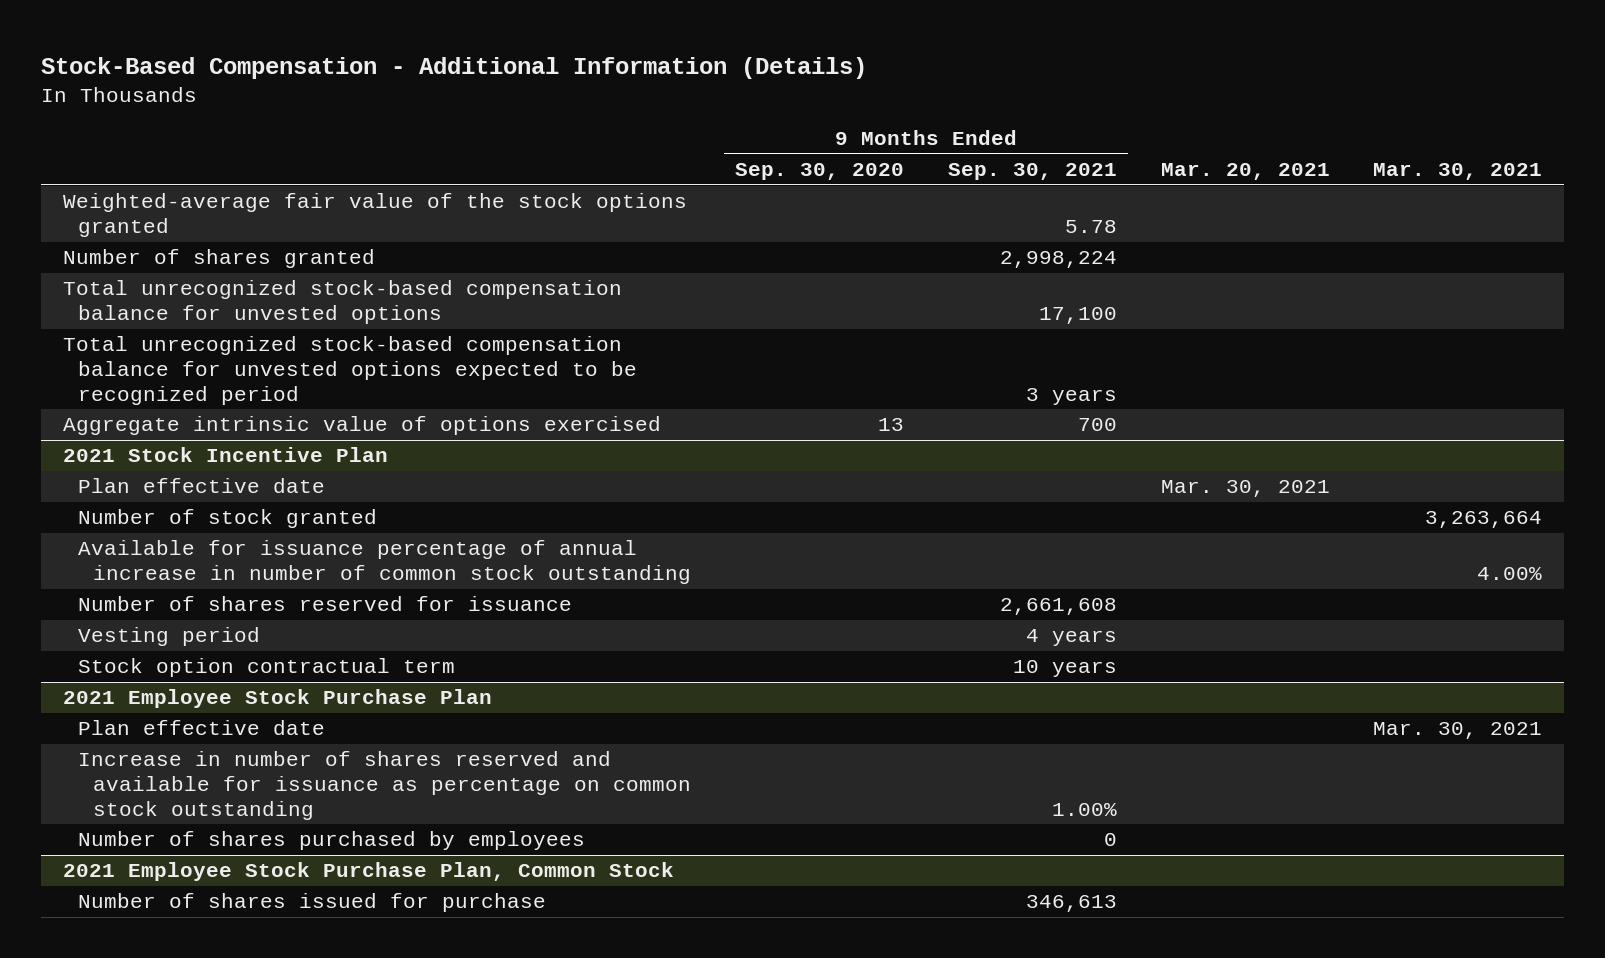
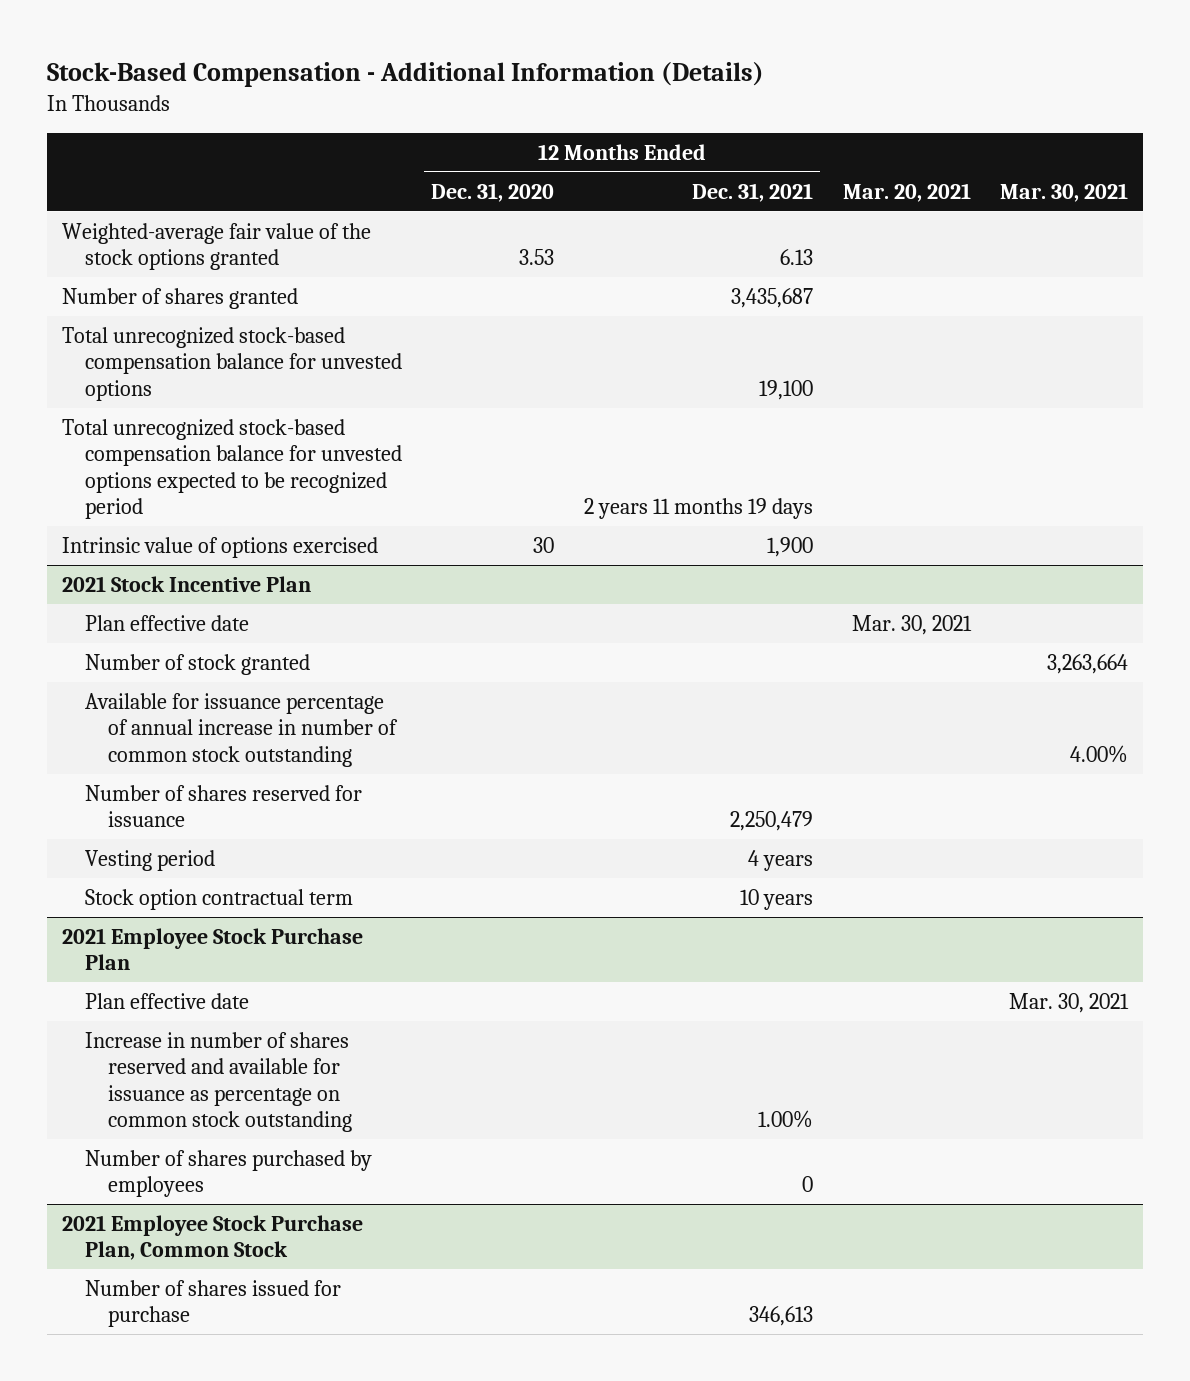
- | 9 Months Ended Sep. 30, 2020 | 9 Months Ended Sep. 30, 2021 | Mar. 20, 2021 | Mar. 30, 2021
+ | 12 Months Ended Dec. 31, 2020 | 12 Months Ended Dec. 31, 2021 | Mar. 20, 2021 | Mar. 30, 2021
- Aggregate intrinsic value of options exercised | 13 | 700 | |
+ Intrinsic value of options exercised | 30 | 1,900 | |

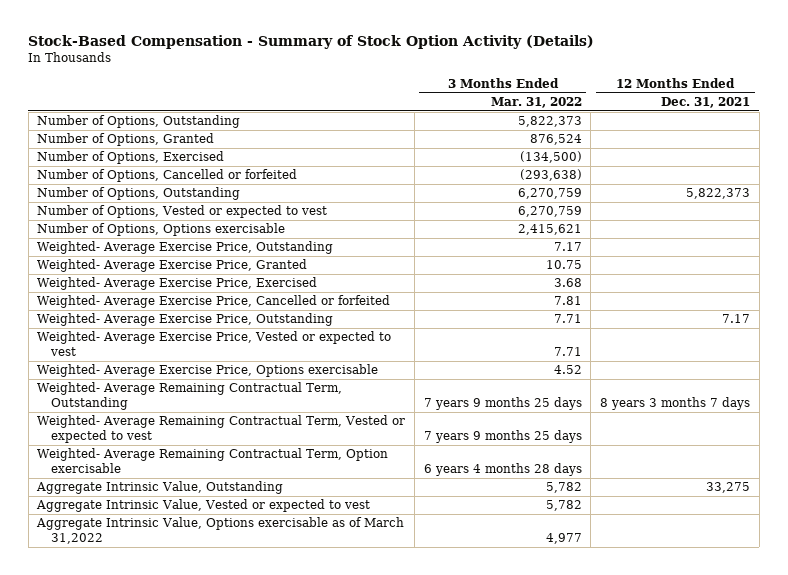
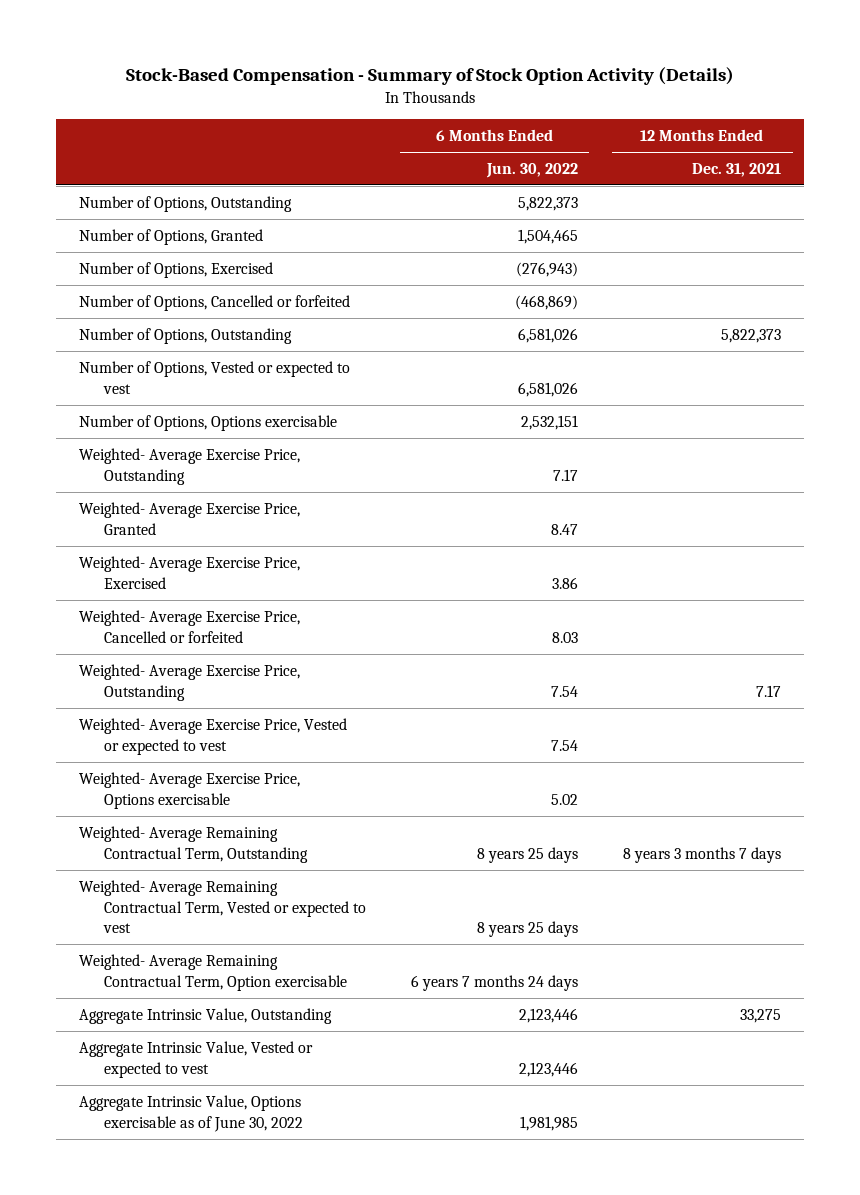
- | 3 Months Ended Mar. 31, 2022 | 12 Months Ended Dec. 31, 2021
+ | 6 Months Ended Jun. 30, 2022 | 12 Months Ended Dec. 31, 2021
- Aggregate Intrinsic Value, Options exercisable as of March 31,2022 | 4,977 |
+ Aggregate Intrinsic Value, Options exercisable as of June 30, 2022 | 1,981,985 |

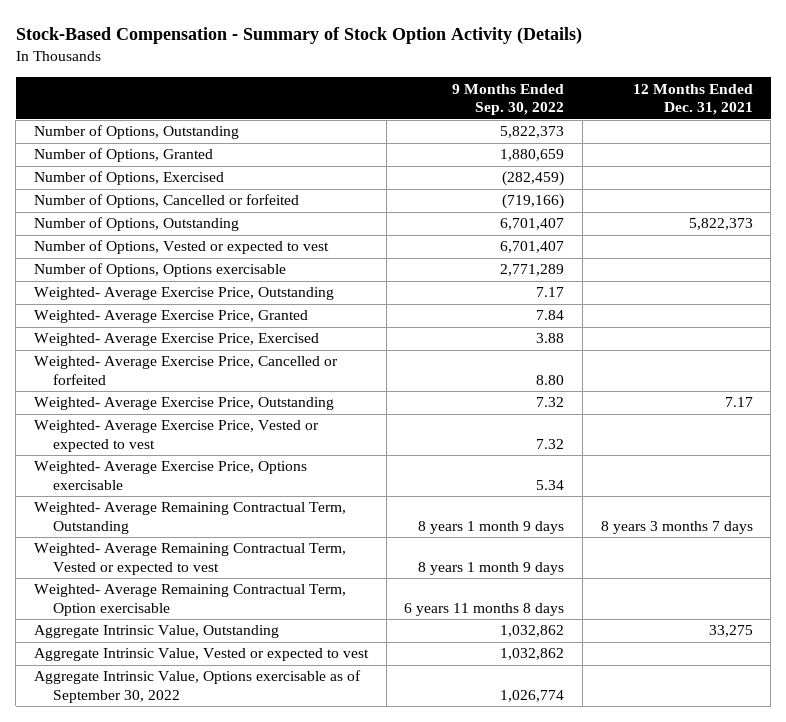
- | 6 Months Ended Jun. 30, 2022 | 12 Months Ended Dec. 31, 2021
+ | 9 Months Ended Sep. 30, 2022 | 12 Months Ended Dec. 31, 2021
- Aggregate Intrinsic Value, Options exercisable as of June 30, 2022 | 1,981,985 |
+ Aggregate Intrinsic Value, Options exercisable as of September 30, 2022 | 1,026,774 |

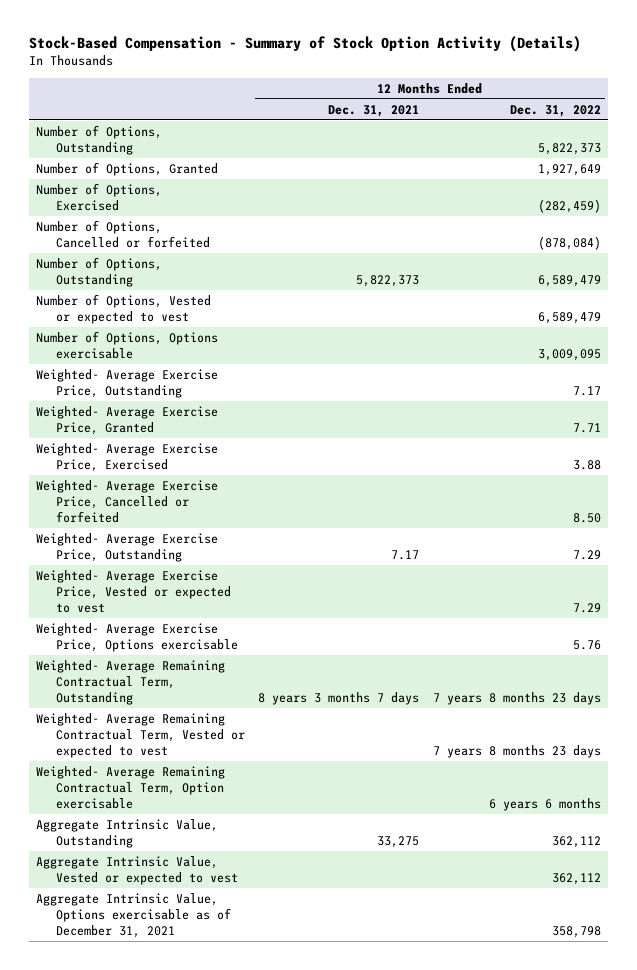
- | 9 Months Ended Sep. 30, 2022 | 12 Months Ended Dec. 31, 2021
+ | 12 Months Ended Dec. 31, 2021 | 12 Months Ended Dec. 31, 2022
- Aggregate Intrinsic Value, Options exercisable as of September 30, 2022 | 1,026,774 |
+ Aggregate Intrinsic Value, Options exercisable as of December 31, 2021 | | 358,798

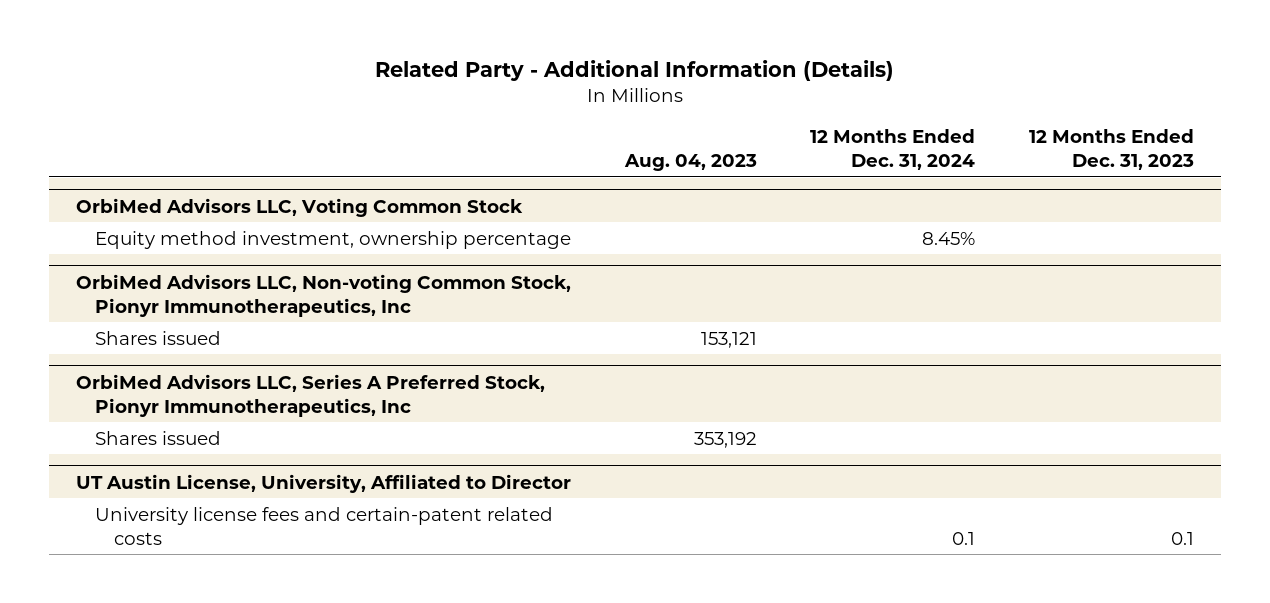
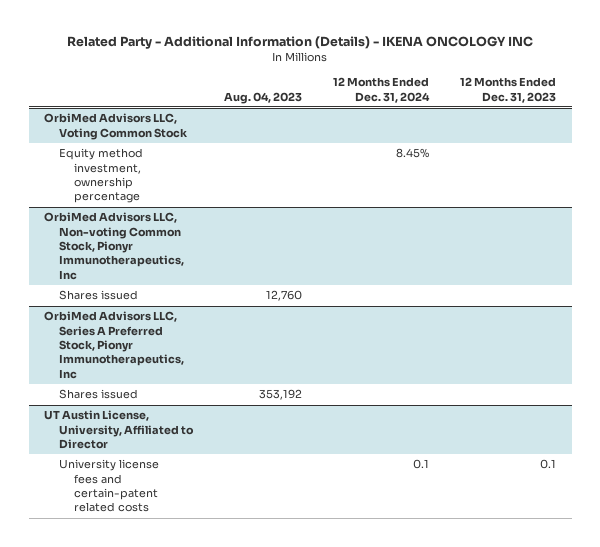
- Related Party - Additional Information (Details)
+ Related Party - Additional Information (Details) - IKENA ONCOLOGY INC
@ OrbiMed Advisors LLC, Non-voting Common Stock, Pionyr Immunotherapeutics, Inc
- Shares issued | 153,121 | |
+ Shares issued | 12,760 | |

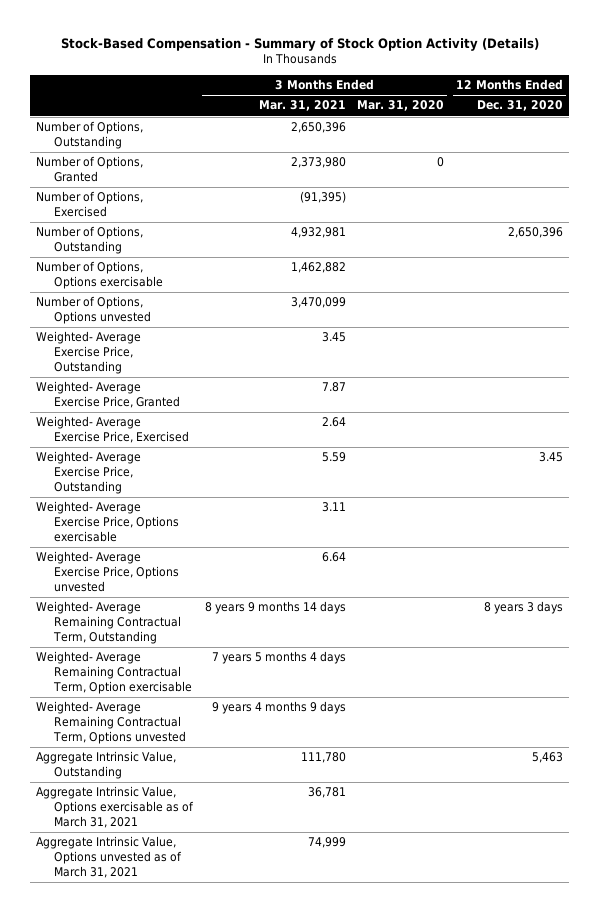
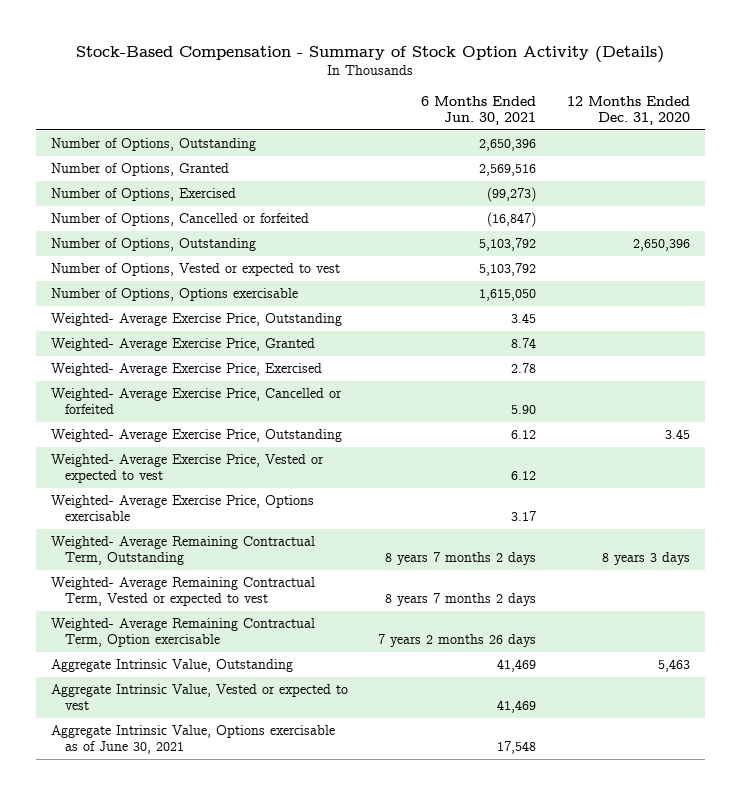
- | 3 Months Ended Mar. 31, 2021 | 3 Months Ended Mar. 31, 2020 | 12 Months Ended Dec. 31, 2020
+ | 6 Months Ended Jun. 30, 2021 | 12 Months Ended Dec. 31, 2020
+ Number of Options, Cancelled or forfeited | (16,847) |
+ Number of Options, Vested or expected to vest | 5,103,792 |
- Number of Options, Options unvested | 3,470,099 | |
+ Weighted- Average Exercise Price, Cancelled or forfeited | 5.90 |
+ Weighted- Average Exercise Price, Vested or expected to vest | 6.12 |
- Weighted- Average Exercise Price, Options unvested | 6.64 | |
+ Weighted- Average Remaining Contractual Term, Vested or expected to vest | 8 years 7 months 2 days |
- Weighted- Average Remaining Contractual Term, Options unvested | 9 years 4 months 9 days | |
- Aggregate Intrinsic Value, Options exercisable as of March 31, 2021 | 36,781 | |
- Aggregate Intrinsic Value, Options unvested as of March 31, 2021 | 74,999 | |
+ Aggregate Intrinsic Value, Vested or expected to vest | 41,469 |
+ Aggregate Intrinsic Value, Options exercisable as of June 30, 2021 | 17,548 |

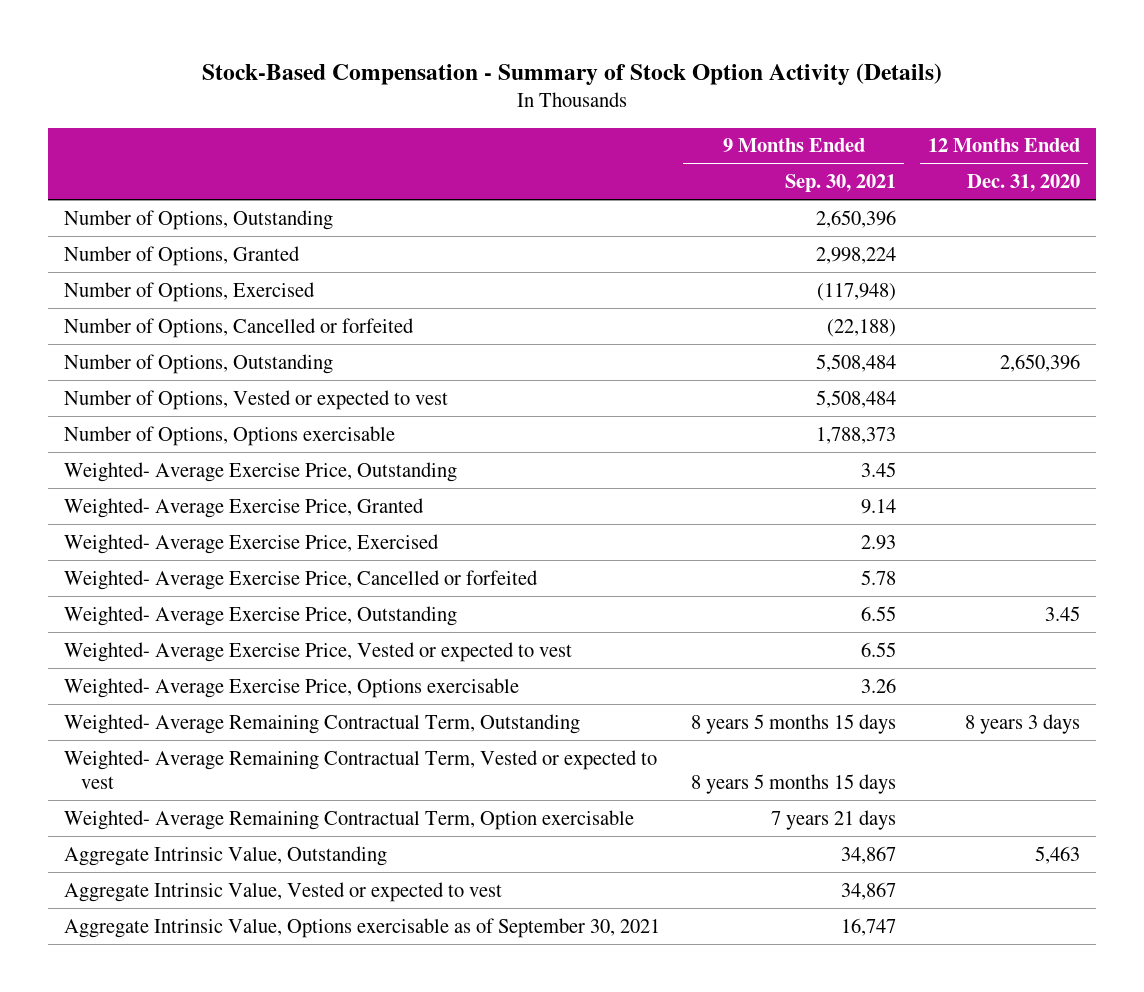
- | 6 Months Ended Jun. 30, 2021 | 12 Months Ended Dec. 31, 2020
+ | 9 Months Ended Sep. 30, 2021 | 12 Months Ended Dec. 31, 2020
- Aggregate Intrinsic Value, Options exercisable as of June 30, 2021 | 17,548 |
+ Aggregate Intrinsic Value, Options exercisable as of September 30, 2021 | 16,747 |

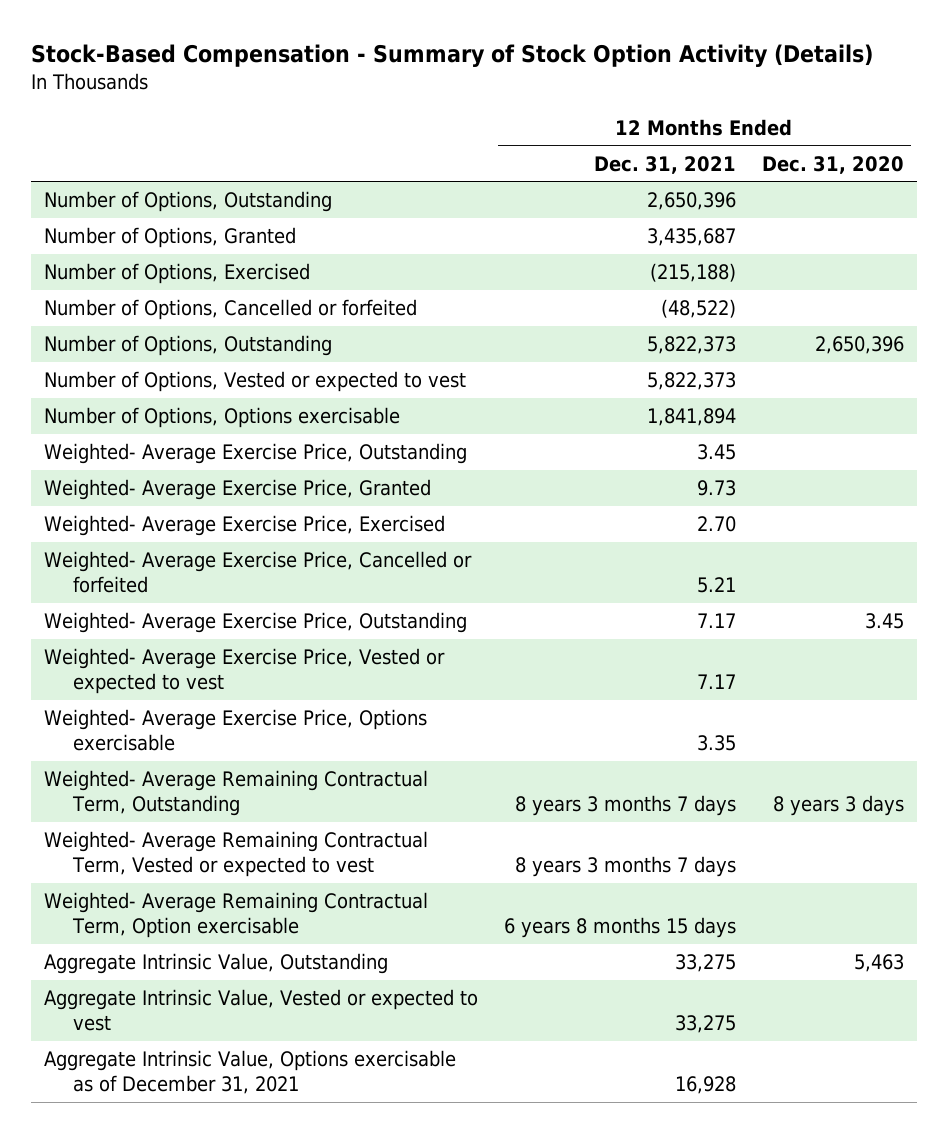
- | 9 Months Ended Sep. 30, 2021 | 12 Months Ended Dec. 31, 2020
+ | 12 Months Ended Dec. 31, 2021 | 12 Months Ended Dec. 31, 2020
- Aggregate Intrinsic Value, Options exercisable as of September 30, 2021 | 16,747 |
+ Aggregate Intrinsic Value, Options exercisable as of December 31, 2021 | 16,928 |

